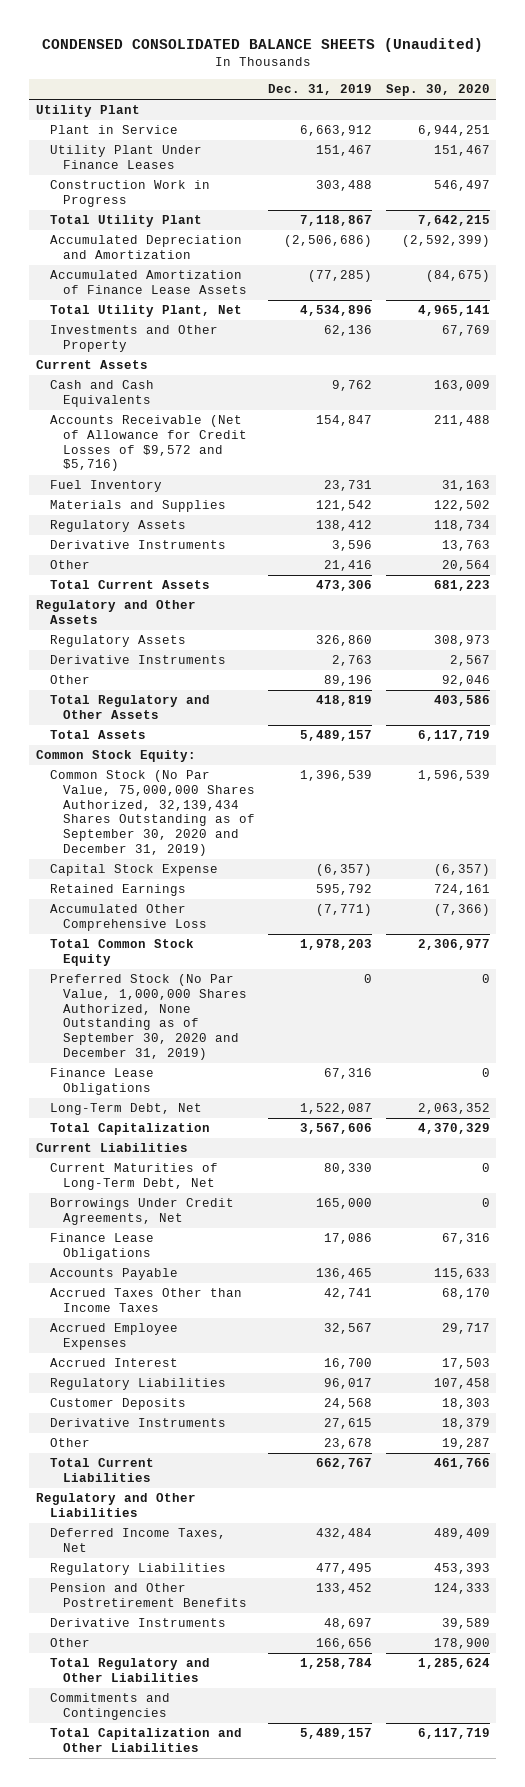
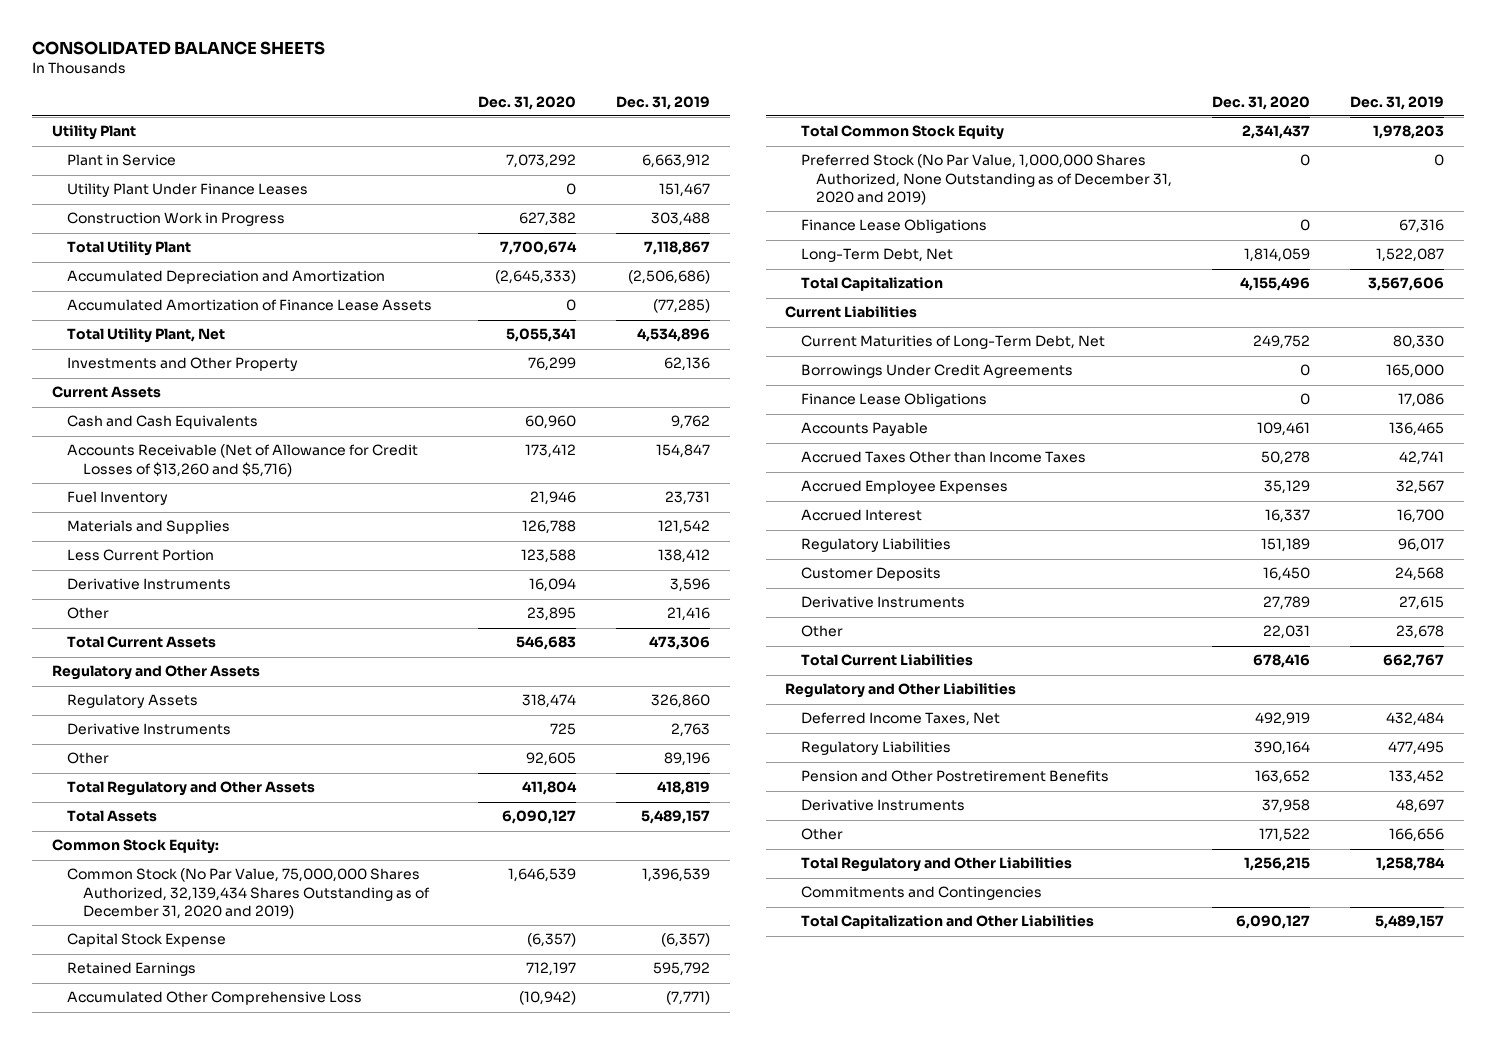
- CONDENSED CONSOLIDATED BALANCE SHEETS (Unaudited)
+ CONSOLIDATED BALANCE SHEETS
- | Dec. 31, 2019 | Sep. 30, 2020
+ | Dec. 31, 2020 | Dec. 31, 2019
- Accounts Receivable (Net of Allowance for Credit Losses of $9,572 and $5,716) | 154,847 | 211,488
+ Accounts Receivable (Net of Allowance for Credit Losses of $13,260 and $5,716) | 173,412 | 154,847
- Regulatory Assets | 138,412 | 118,734
+ Less Current Portion | 123,588 | 138,412
- Common Stock (No Par Value, 75,000,000 Shares Authorized, 32,139,434 Shares Outstanding as of September 30, 2020 and December 31, 2019) | 1,396,539 | 1,596,539
+ Common Stock (No Par Value, 75,000,000 Shares Authorized, 32,139,434 Shares Outstanding as of December 31, 2020 and 2019) | 1,646,539 | 1,396,539
- Preferred Stock (No Par Value, 1,000,000 Shares Authorized, None Outstanding as of September 30, 2020 and December 31, 2019) | 0 | 0
+ Preferred Stock (No Par Value, 1,000,000 Shares Authorized, None Outstanding as of December 31, 2020 and 2019) | 0 | 0
- Borrowings Under Credit Agreements, Net | 165,000 | 0
+ Borrowings Under Credit Agreements | 0 | 165,000

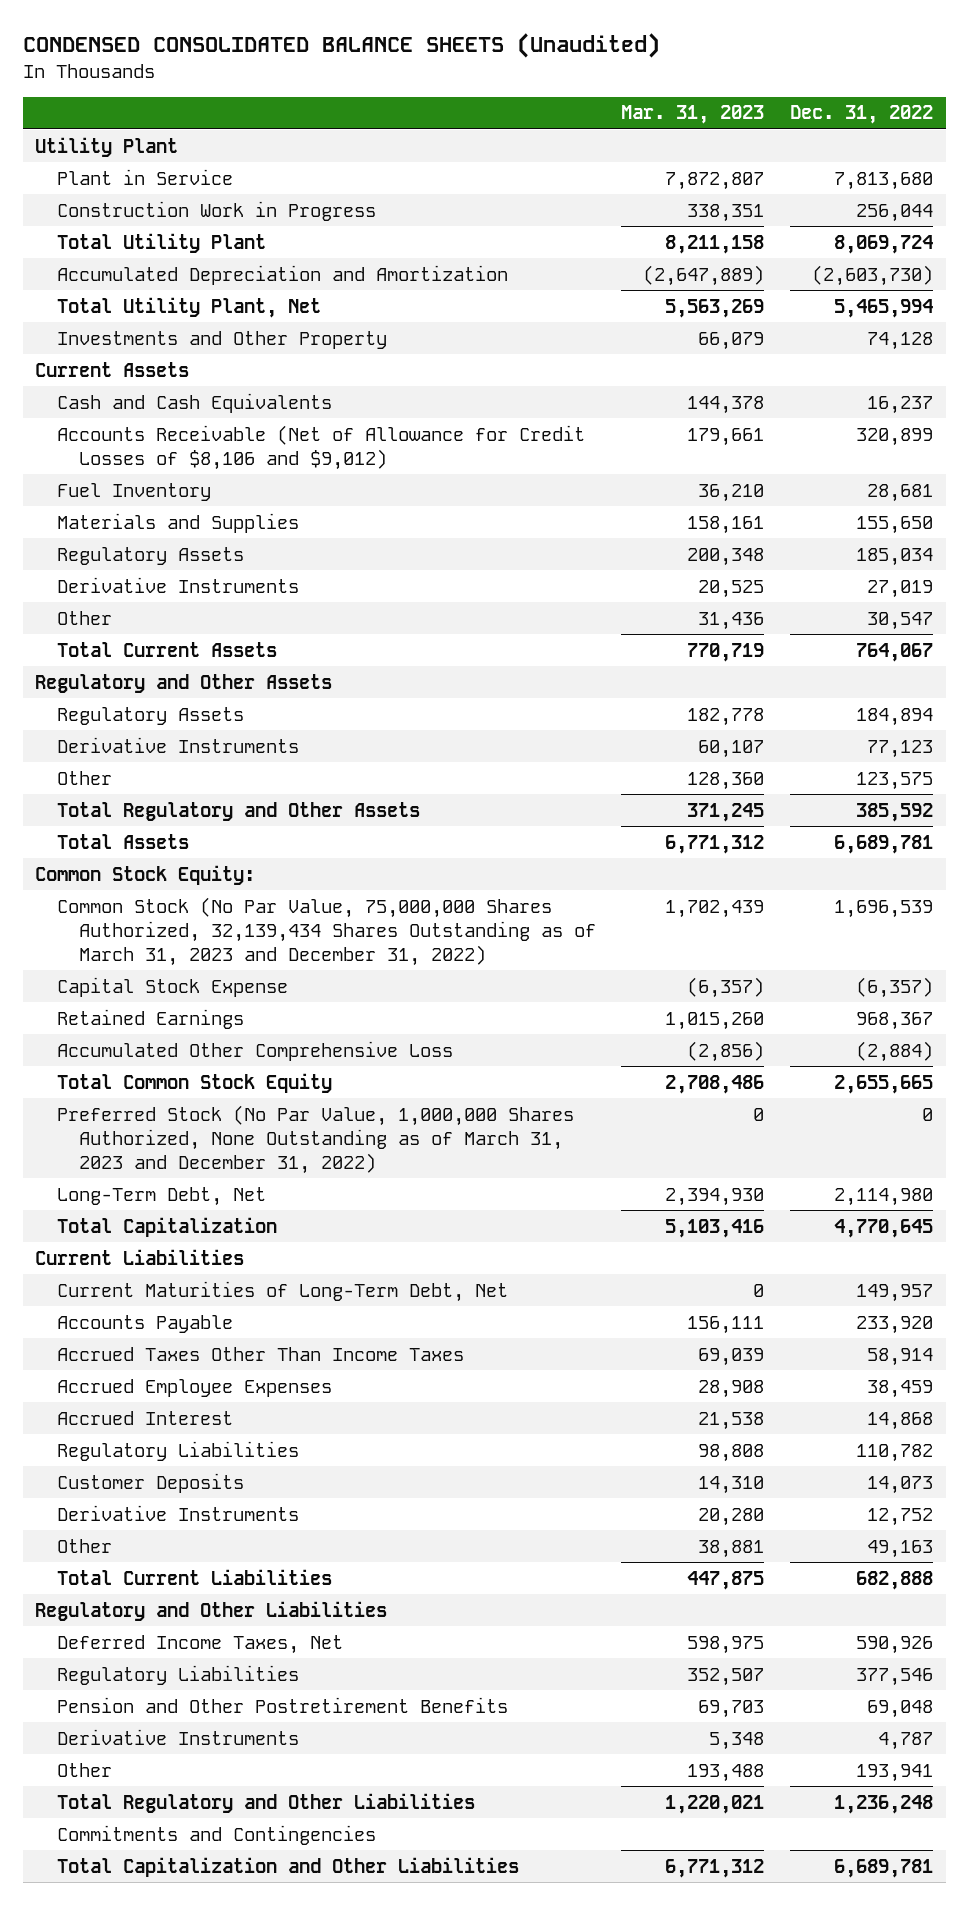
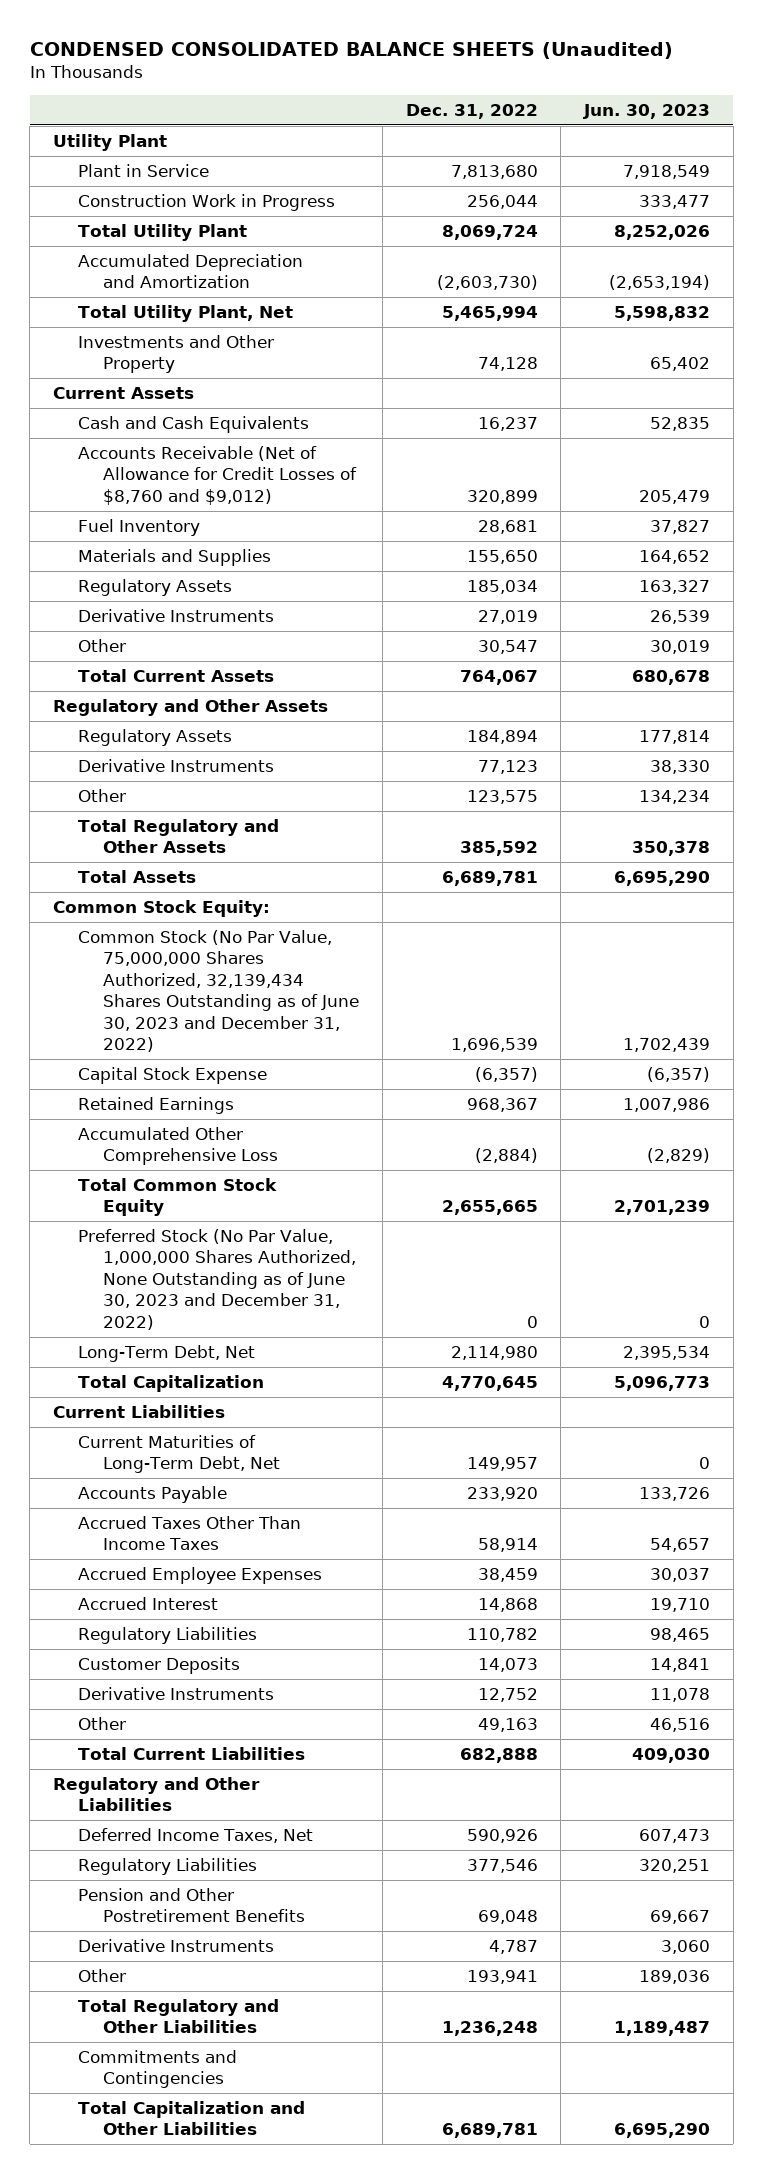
- | Mar. 31, 2023 | Dec. 31, 2022
+ | Dec. 31, 2022 | Jun. 30, 2023
- Accounts Receivable (Net of Allowance for Credit Losses of $8,106 and $9,012) | 179,661 | 320,899
+ Accounts Receivable (Net of Allowance for Credit Losses of $8,760 and $9,012) | 320,899 | 205,479
- Common Stock (No Par Value, 75,000,000 Shares Authorized, 32,139,434 Shares Outstanding as of March 31, 2023 and December 31, 2022) | 1,702,439 | 1,696,539
+ Common Stock (No Par Value, 75,000,000 Shares Authorized, 32,139,434 Shares Outstanding as of June 30, 2023 and December 31, 2022) | 1,696,539 | 1,702,439
- Preferred Stock (No Par Value, 1,000,000 Shares Authorized, None Outstanding as of March 31, 2023 and December 31, 2022) | 0 | 0
+ Preferred Stock (No Par Value, 1,000,000 Shares Authorized, None Outstanding as of June 30, 2023 and December 31, 2022) | 0 | 0

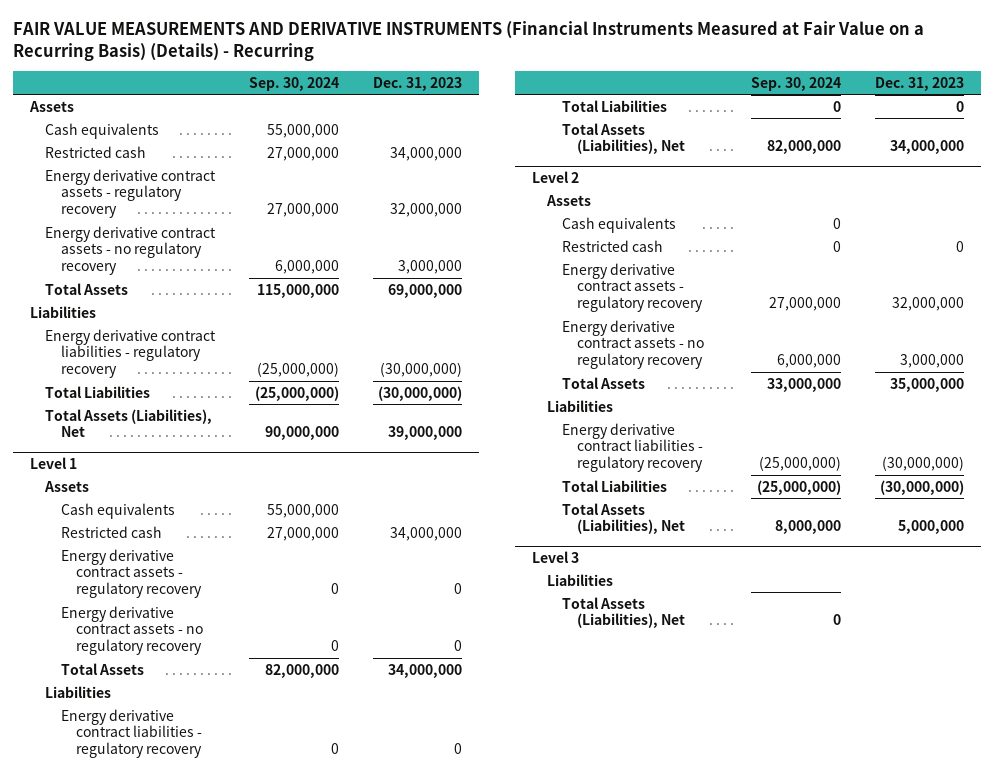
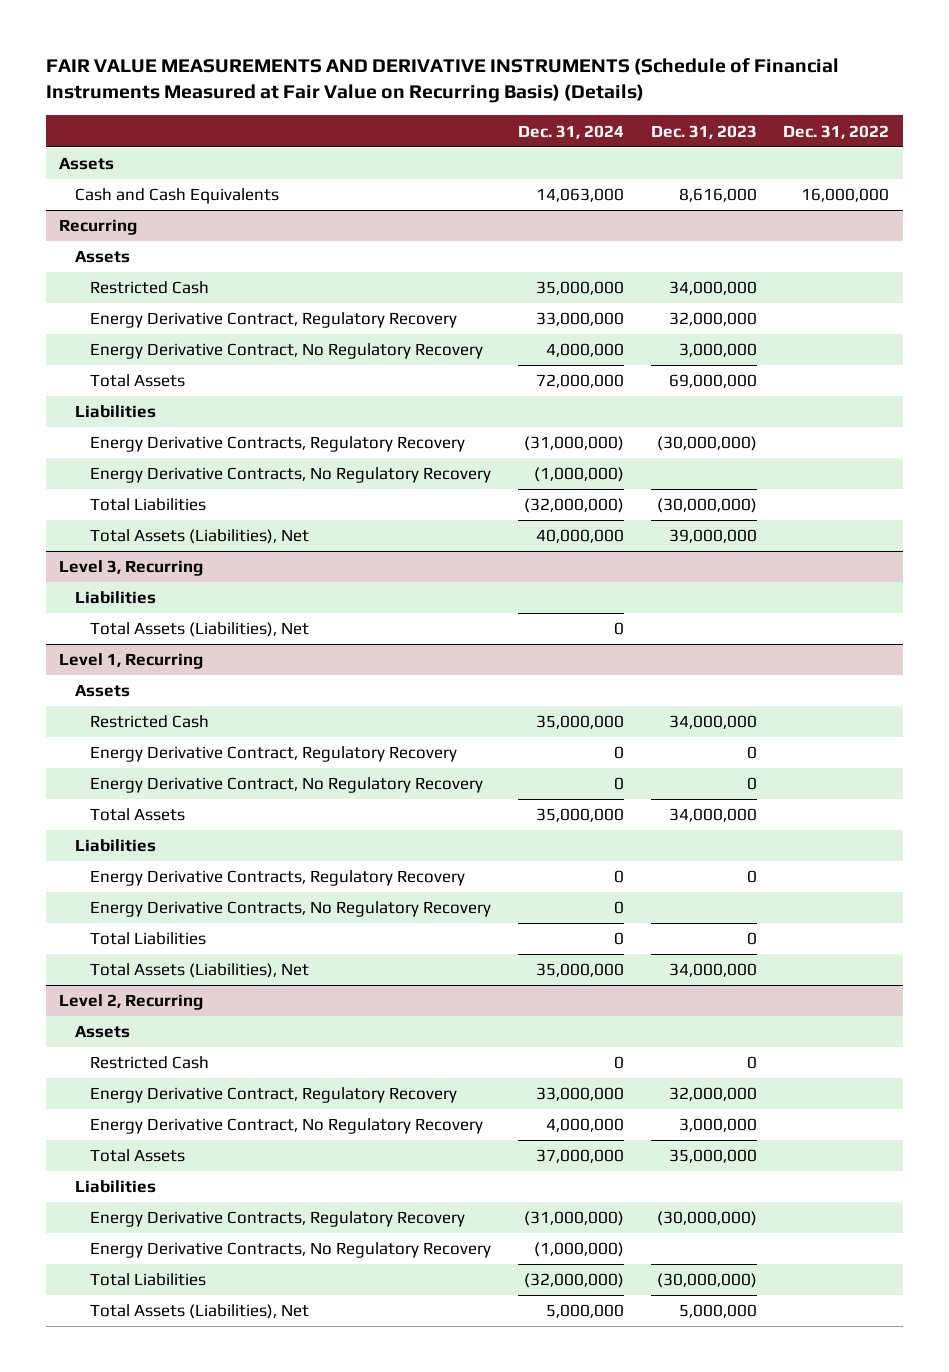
- FAIR VALUE MEASUREMENTS AND DERIVATIVE INSTRUMENTS (Financial Instruments Measured at Fair Value on a Recurring Basis) (Details) - Recurring
+ FAIR VALUE MEASUREMENTS AND DERIVATIVE INSTRUMENTS (Schedule of Financial Instruments Measured at Fair Value on Recurring Basis) (Details)
- | Sep. 30, 2024 | Dec. 31, 2023
+ | Dec. 31, 2024 | Dec. 31, 2023 | Dec. 31, 2022
- Cash equivalents | 55,000,000 |
- Restricted cash | 27,000,000 | 34,000,000
- Energy derivative contract assets - regulatory recovery | 27,000,000 | 32,000,000
- Energy derivative contract assets - no regulatory recovery | 6,000,000 | 3,000,000
+ Cash and Cash Equivalents | 14,063,000 | 8,616,000 | 16,000,000
+ Recurring
+ Assets
+ Restricted Cash | 35,000,000 | 34,000,000 |
+ Energy Derivative Contract, Regulatory Recovery | 33,000,000 | 32,000,000 |
+ Energy Derivative Contract, No Regulatory Recovery | 4,000,000 | 3,000,000 |
- Energy derivative contract liabilities - regulatory recovery | (25,000,000) | (30,000,000)
+ Energy Derivative Contracts, Regulatory Recovery | (31,000,000) | (30,000,000) |
+ Energy Derivative Contracts, No Regulatory Recovery | (1,000,000) | |
- Level 1
+ Level 3, Recurring
+ Liabilities
+ Total Assets (Liabilities), Net | 0 | |
+ Level 1, Recurring
- Cash equivalents | 55,000,000 |
- Restricted cash | 27,000,000 | 34,000,000
- Energy derivative contract assets - regulatory recovery | 0 | 0
- Energy derivative contract assets - no regulatory recovery | 0 | 0
+ Restricted Cash | 35,000,000 | 34,000,000 |
+ Energy Derivative Contract, Regulatory Recovery | 0 | 0 |
+ Energy Derivative Contract, No Regulatory Recovery | 0 | 0 |
- Energy derivative contract liabilities - regulatory recovery | 0 | 0
+ Energy Derivative Contracts, Regulatory Recovery | 0 | 0 |
+ Energy Derivative Contracts, No Regulatory Recovery | 0 | |
- Level 2
+ Level 2, Recurring
- Cash equivalents | 0 |
- Restricted cash | 0 | 0
- Energy derivative contract assets - regulatory recovery | 27,000,000 | 32,000,000
- Energy derivative contract assets - no regulatory recovery | 6,000,000 | 3,000,000
+ Restricted Cash | 0 | 0 |
+ Energy Derivative Contract, Regulatory Recovery | 33,000,000 | 32,000,000 |
+ Energy Derivative Contract, No Regulatory Recovery | 4,000,000 | 3,000,000 |
- Energy derivative contract liabilities - regulatory recovery | (25,000,000) | (30,000,000)
+ Energy Derivative Contracts, Regulatory Recovery | (31,000,000) | (30,000,000) |
+ Energy Derivative Contracts, No Regulatory Recovery | (1,000,000) | |
- Level 3
- Liabilities
- Total Assets (Liabilities), Net | 0 |

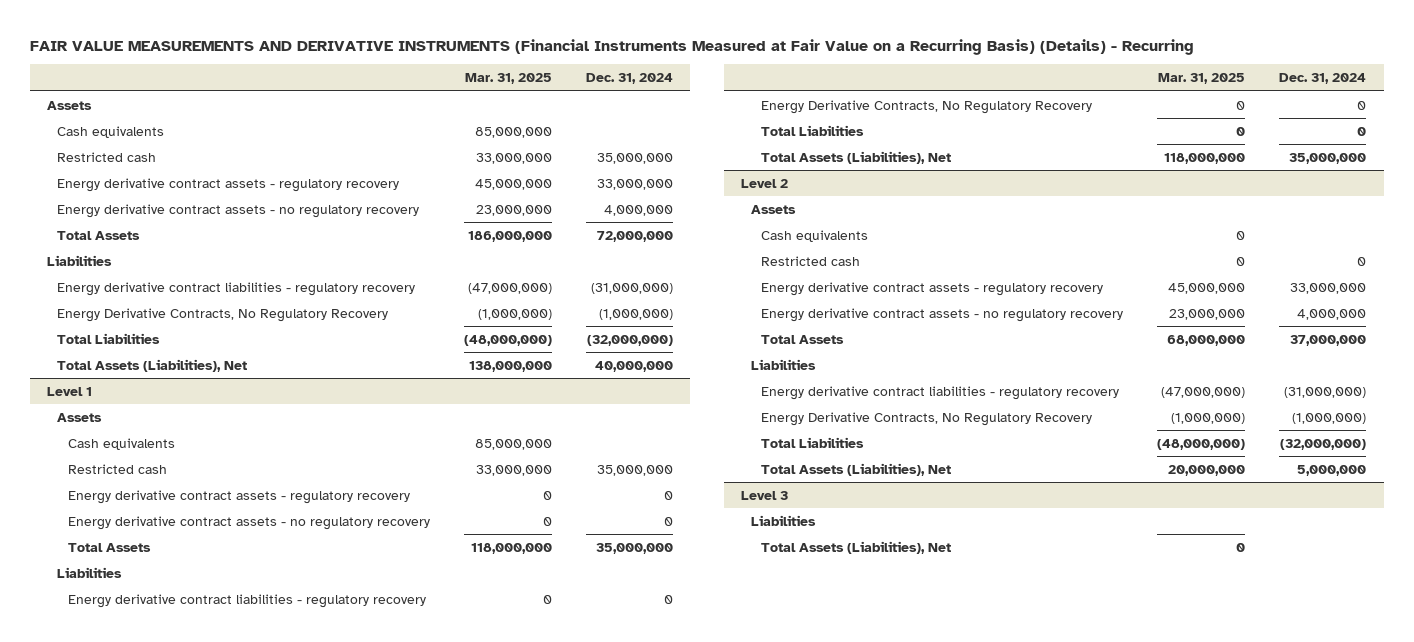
- FAIR VALUE MEASUREMENTS AND DERIVATIVE INSTRUMENTS (Schedule of Financial Instruments Measured at Fair Value on Recurring Basis) (Details)
+ FAIR VALUE MEASUREMENTS AND DERIVATIVE INSTRUMENTS (Financial Instruments Measured at Fair Value on a Recurring Basis) (Details) - Recurring
- | Dec. 31, 2024 | Dec. 31, 2023 | Dec. 31, 2022
+ | Mar. 31, 2025 | Dec. 31, 2024
- Cash and Cash Equivalents | 14,063,000 | 8,616,000 | 16,000,000
- Recurring
- Assets
- Restricted Cash | 35,000,000 | 34,000,000 |
- Energy Derivative Contract, Regulatory Recovery | 33,000,000 | 32,000,000 |
- Energy Derivative Contract, No Regulatory Recovery | 4,000,000 | 3,000,000 |
+ Cash equivalents | 85,000,000 |
+ Restricted cash | 33,000,000 | 35,000,000
+ Energy derivative contract assets - regulatory recovery | 45,000,000 | 33,000,000
+ Energy derivative contract assets - no regulatory recovery | 23,000,000 | 4,000,000
- Energy Derivative Contracts, Regulatory Recovery | (31,000,000) | (30,000,000) |
+ Energy derivative contract liabilities - regulatory recovery | (47,000,000) | (31,000,000)
- Level 3, Recurring
- Liabilities
- Total Assets (Liabilities), Net | 0 | |
- Level 1, Recurring
+ Level 1
- Restricted Cash | 35,000,000 | 34,000,000 |
- Energy Derivative Contract, Regulatory Recovery | 0 | 0 |
- Energy Derivative Contract, No Regulatory Recovery | 0 | 0 |
+ Cash equivalents | 85,000,000 |
+ Restricted cash | 33,000,000 | 35,000,000
+ Energy derivative contract assets - regulatory recovery | 0 | 0
+ Energy derivative contract assets - no regulatory recovery | 0 | 0
- Energy Derivative Contracts, Regulatory Recovery | 0 | 0 |
+ Energy derivative contract liabilities - regulatory recovery | 0 | 0
- Level 2, Recurring
+ Level 2
- Restricted Cash | 0 | 0 |
- Energy Derivative Contract, Regulatory Recovery | 33,000,000 | 32,000,000 |
- Energy Derivative Contract, No Regulatory Recovery | 4,000,000 | 3,000,000 |
+ Cash equivalents | 0 |
+ Restricted cash | 0 | 0
+ Energy derivative contract assets - regulatory recovery | 45,000,000 | 33,000,000
+ Energy derivative contract assets - no regulatory recovery | 23,000,000 | 4,000,000
- Energy Derivative Contracts, Regulatory Recovery | (31,000,000) | (30,000,000) |
+ Energy derivative contract liabilities - regulatory recovery | (47,000,000) | (31,000,000)
+ Level 3
+ Liabilities
+ Total Assets (Liabilities), Net | 0 |

